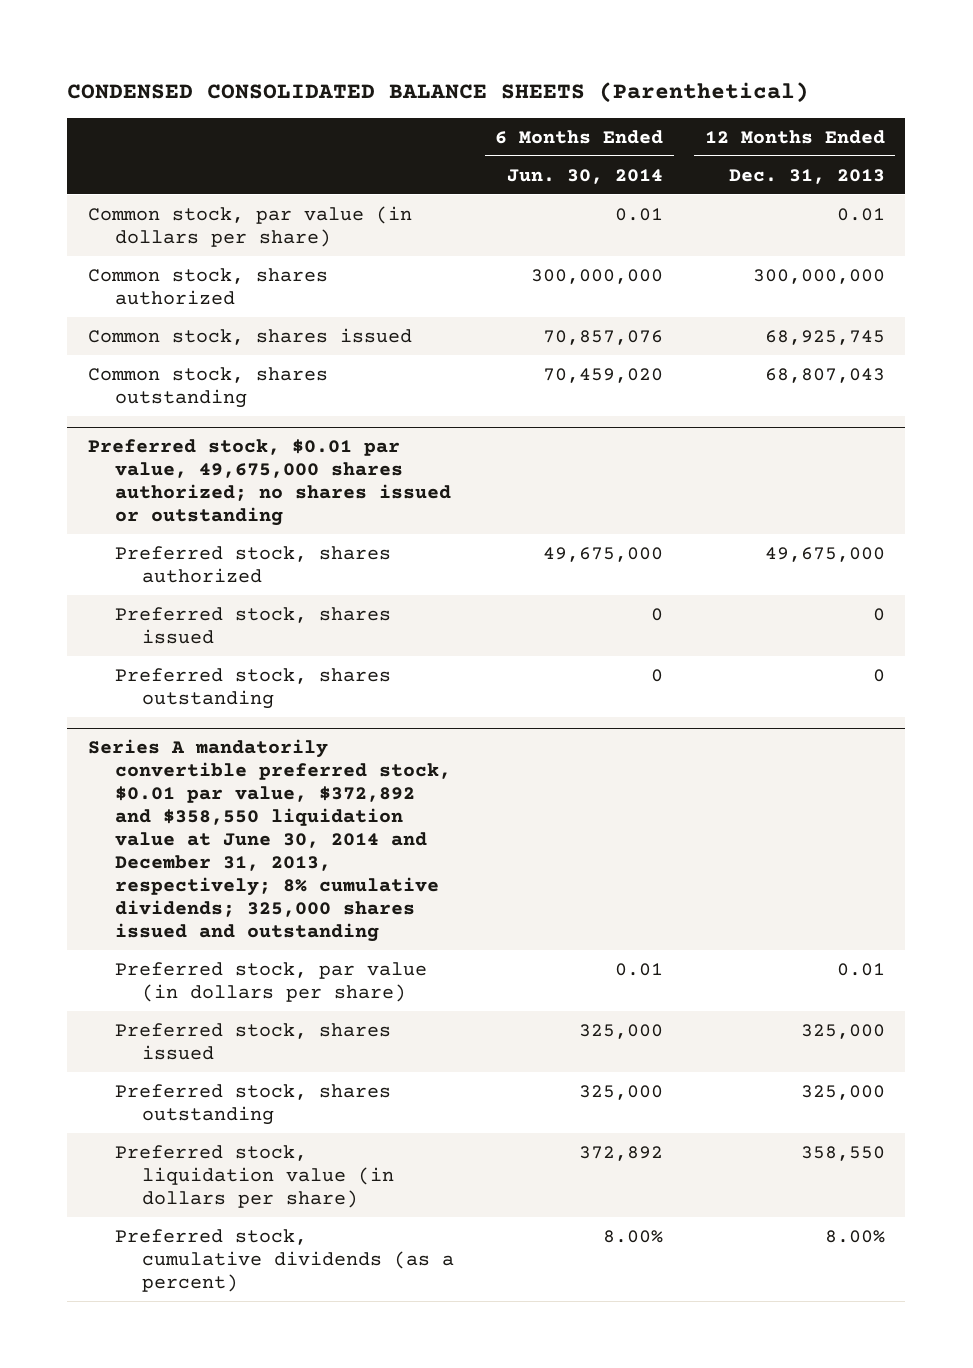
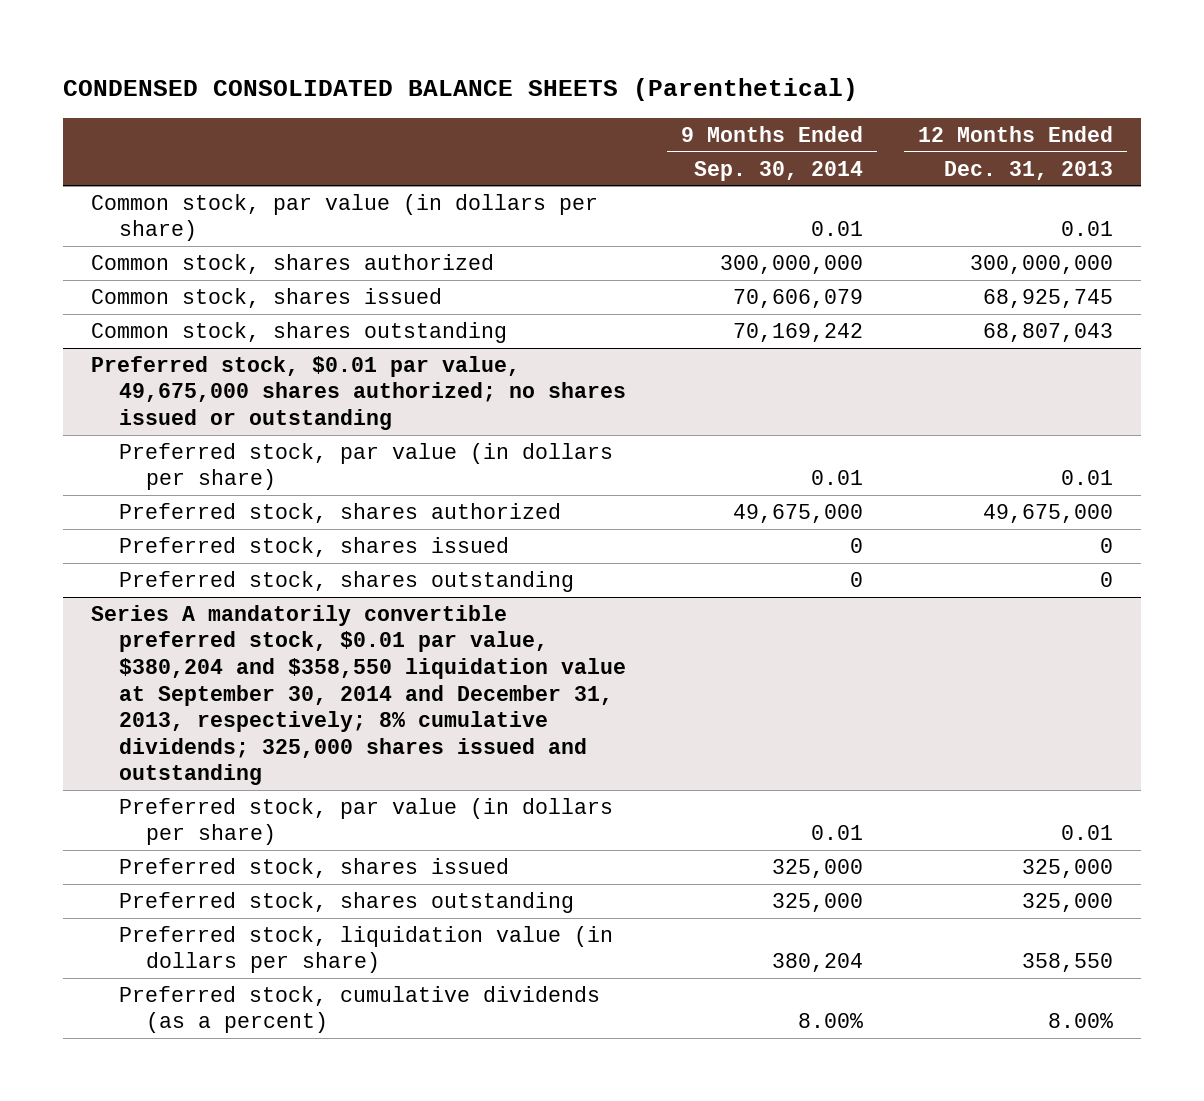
- | 6 Months Ended Jun. 30, 2014 | 12 Months Ended Dec. 31, 2013
+ | 9 Months Ended Sep. 30, 2014 | 12 Months Ended Dec. 31, 2013
@ Preferred stock, $0.01 par value, 49,675,000 shares authorized; no shares issued or outstanding
+ Preferred stock, par value (in dollars per share) | 0.01 | 0.01
- Series A mandatorily convertible preferred stock, $0.01 par value, $372,892 and $358,550 liquidation value at June 30, 2014 and December 31, 2013, respectively; 8% cumulative dividends; 325,000 shares issued and outstanding
+ Series A mandatorily convertible preferred stock, $0.01 par value, $380,204 and $358,550 liquidation value at September 30, 2014 and December 31, 2013, respectively; 8% cumulative dividends; 325,000 shares issued and outstanding

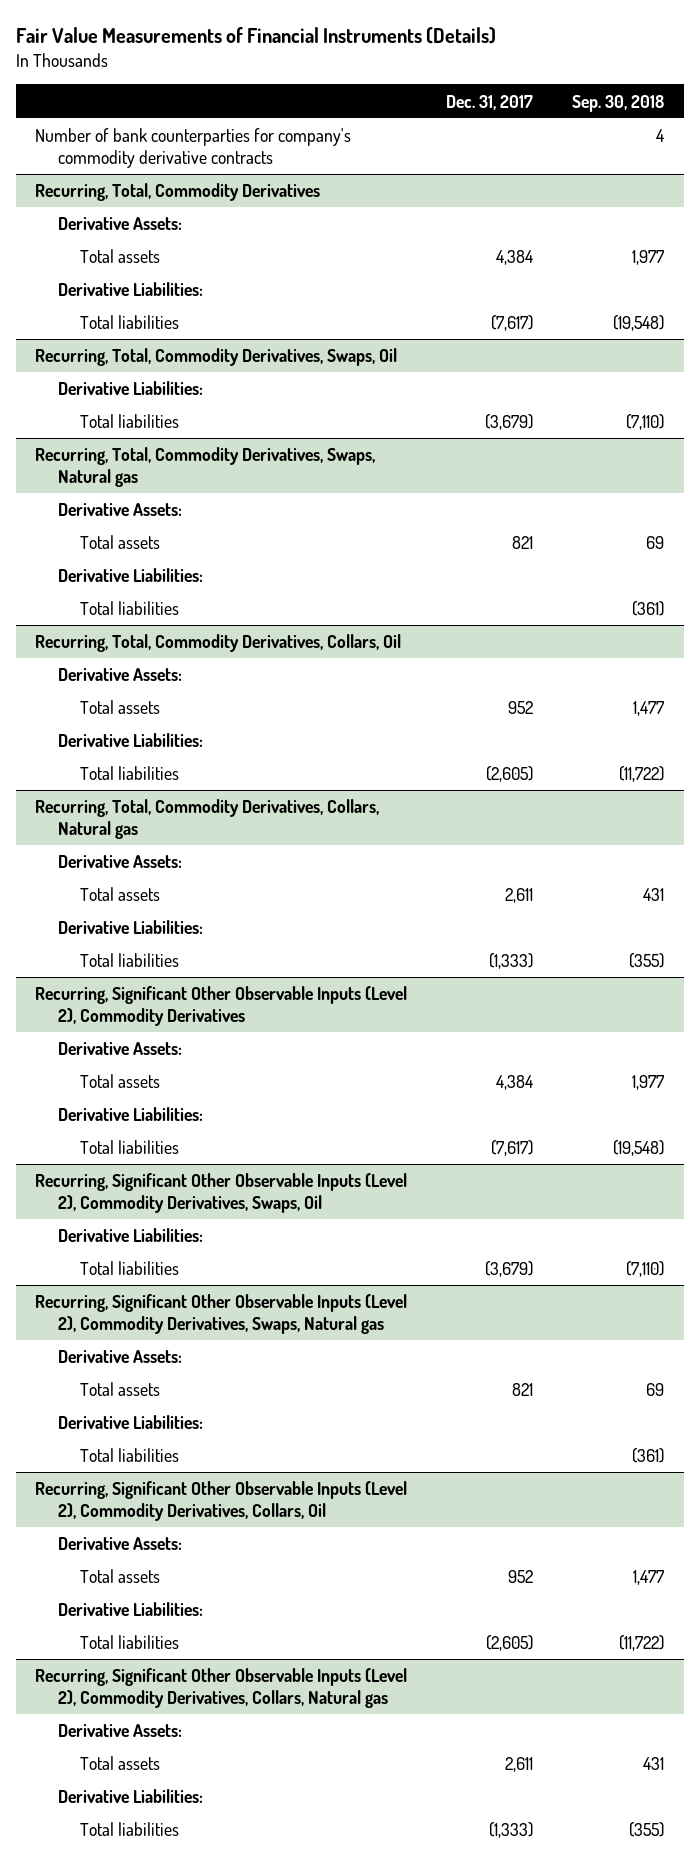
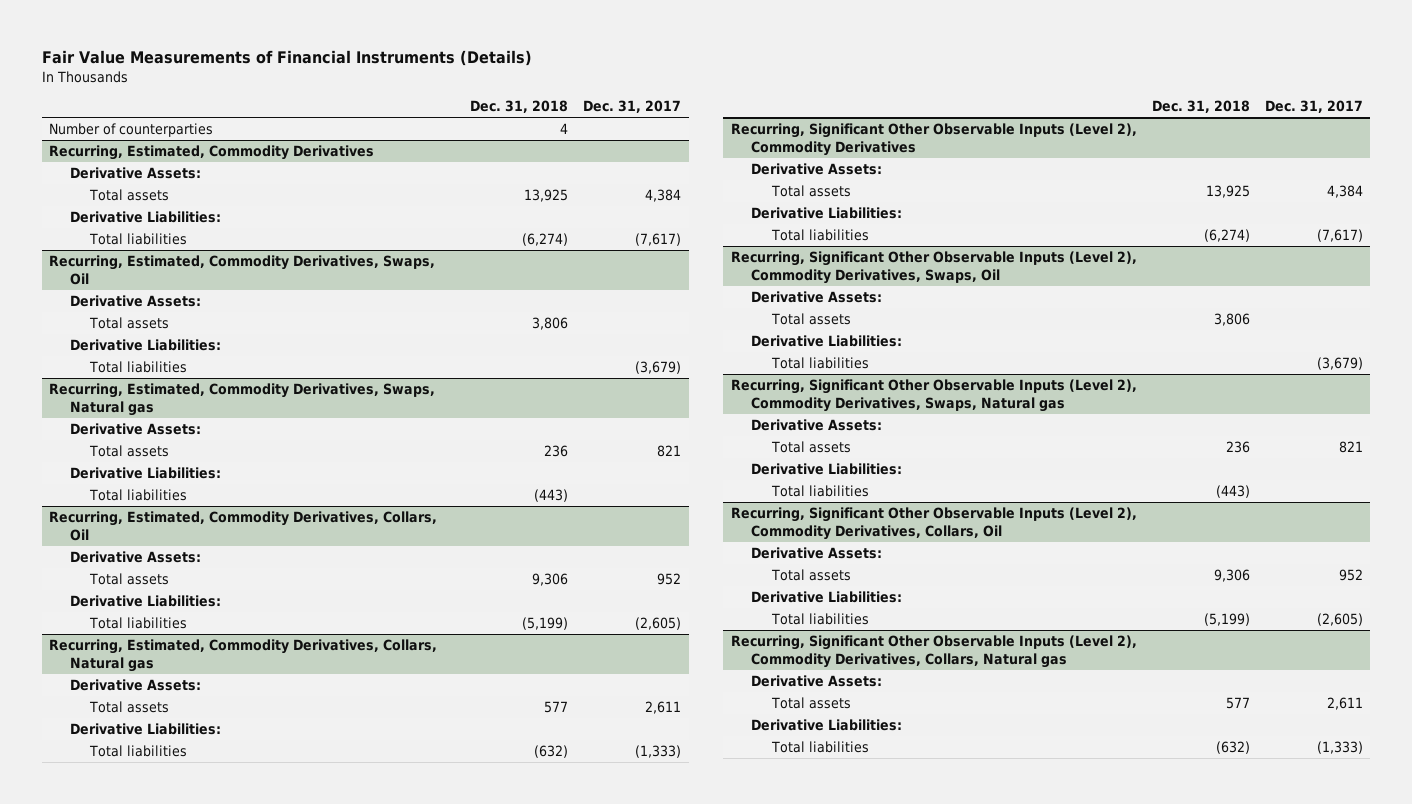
- | Dec. 31, 2017 | Sep. 30, 2018
+ | Dec. 31, 2018 | Dec. 31, 2017
- Number of bank counterparties for company's commodity derivative contracts | | 4
- Recurring, Total, Commodity Derivatives
+ Number of counterparties | 4 |
+ Recurring, Estimated, Commodity Derivatives
- Recurring, Total, Commodity Derivatives, Swaps, Oil
+ Recurring, Estimated, Commodity Derivatives, Swaps, Oil
+ Derivative Assets:
+ Total assets | 3,806 |
- Recurring, Total, Commodity Derivatives, Swaps, Natural gas
+ Recurring, Estimated, Commodity Derivatives, Swaps, Natural gas
- Recurring, Total, Commodity Derivatives, Collars, Oil
+ Recurring, Estimated, Commodity Derivatives, Collars, Oil
- Recurring, Total, Commodity Derivatives, Collars, Natural gas
+ Recurring, Estimated, Commodity Derivatives, Collars, Natural gas
@ Recurring, Significant Other Observable Inputs (Level 2), Commodity Derivatives, Swaps, Oil
+ Derivative Assets:
+ Total assets | 3,806 |

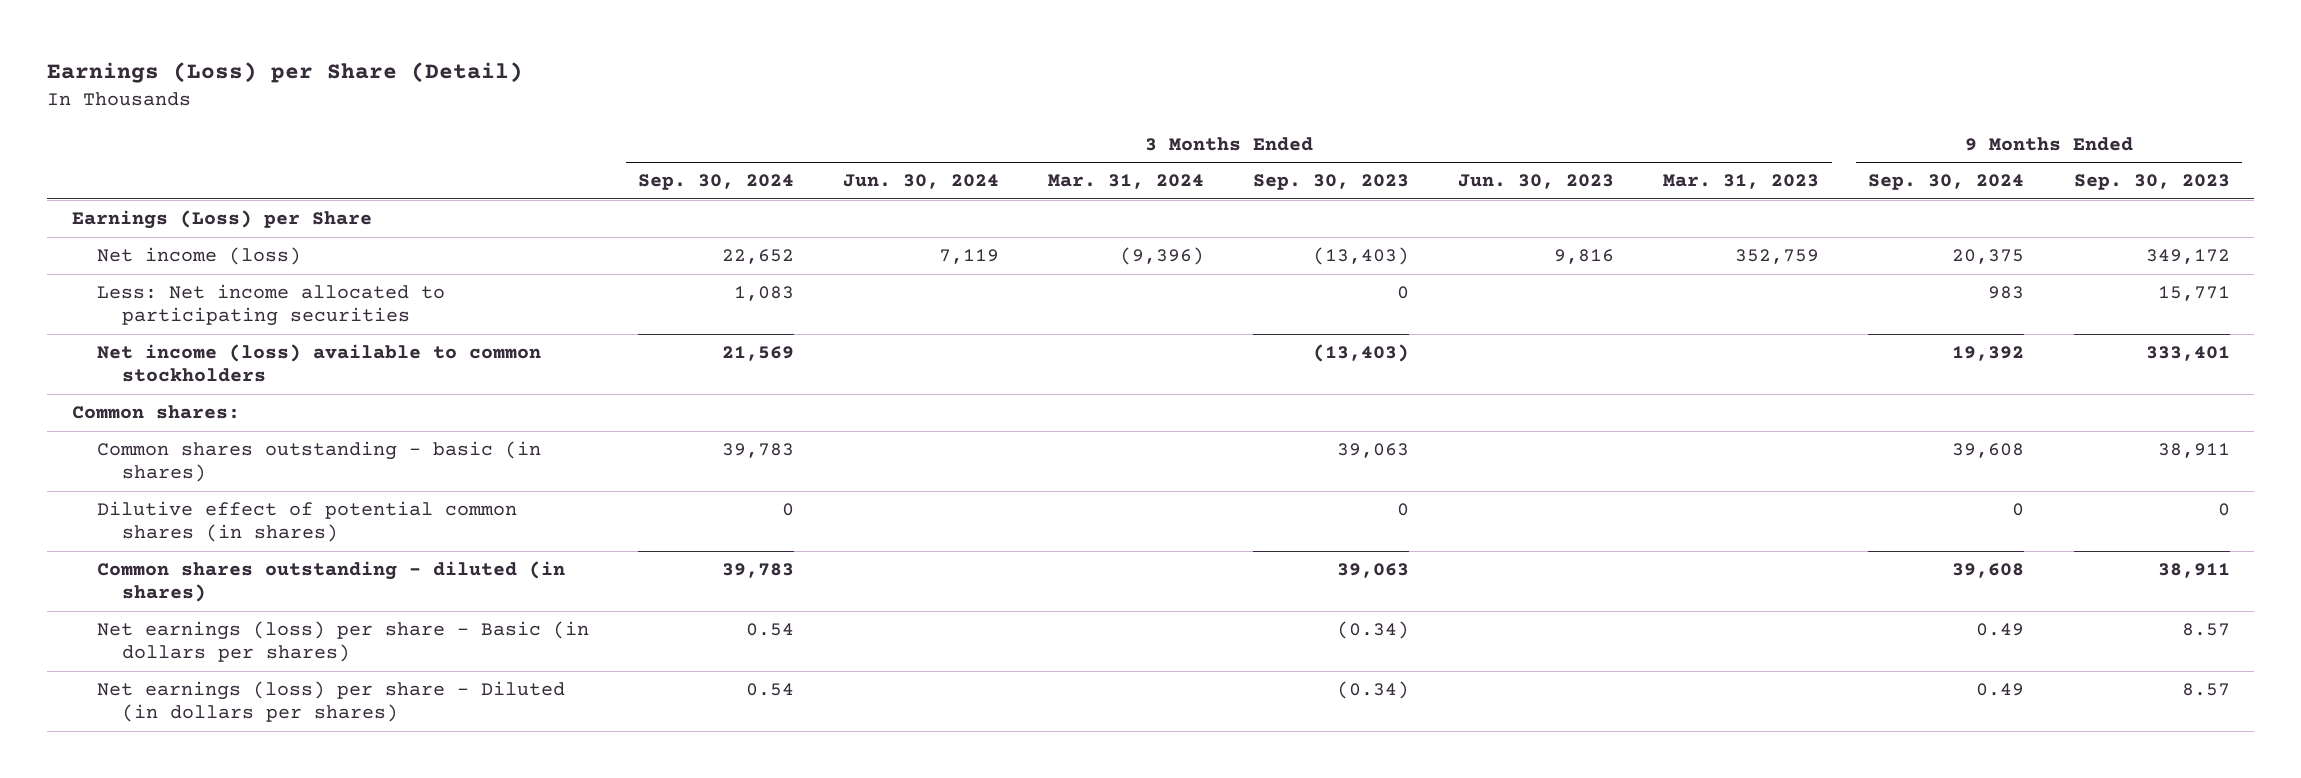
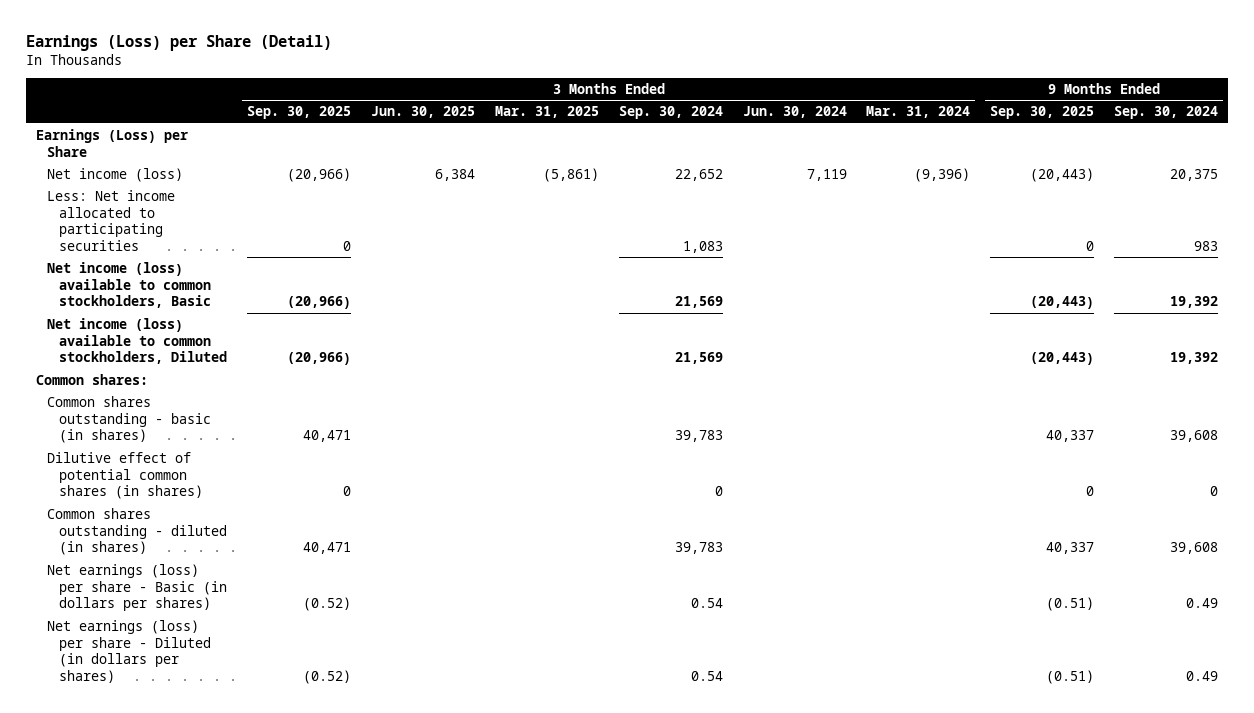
- | 3 Months Ended Sep. 30, 2024 | 3 Months Ended Jun. 30, 2024 | 3 Months Ended Mar. 31, 2024 | 3 Months Ended Sep. 30, 2023 | 3 Months Ended Jun. 30, 2023 | 3 Months Ended Mar. 31, 2023 | 9 Months Ended Sep. 30, 2024 | 9 Months Ended Sep. 30, 2023
+ | 3 Months Ended Sep. 30, 2025 | 3 Months Ended Jun. 30, 2025 | 3 Months Ended Mar. 31, 2025 | 3 Months Ended Sep. 30, 2024 | 3 Months Ended Jun. 30, 2024 | 3 Months Ended Mar. 31, 2024 | 9 Months Ended Sep. 30, 2025 | 9 Months Ended Sep. 30, 2024
- Net income (loss) available to common stockholders | 21,569 | | | (13,403) | | | 19,392 | 333,401
+ Net income (loss) available to common stockholders, Basic | (20,966) | | | 21,569 | | | (20,443) | 19,392
+ Net income (loss) available to common stockholders, Diluted | (20,966) | | | 21,569 | | | (20,443) | 19,392

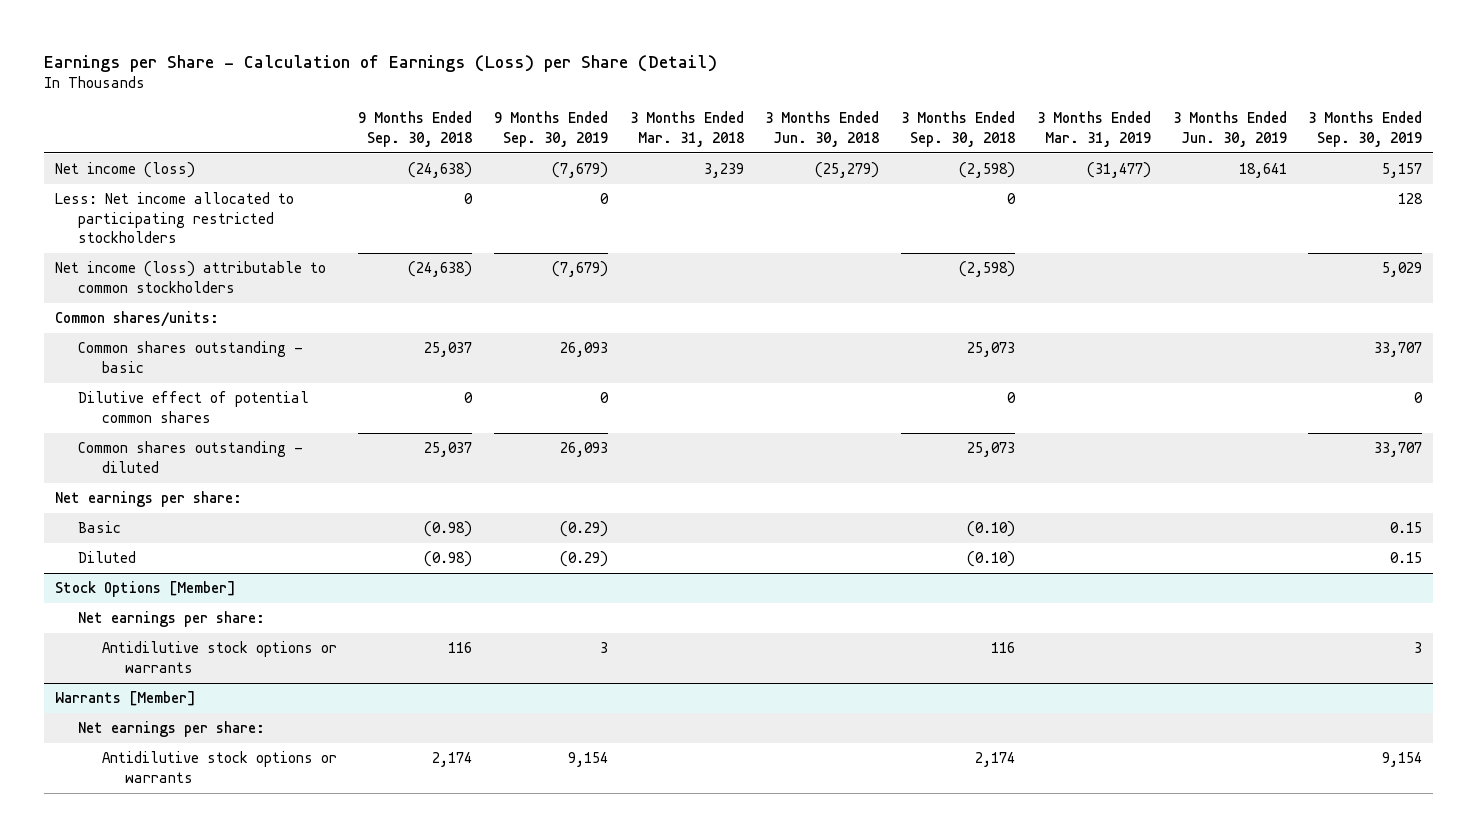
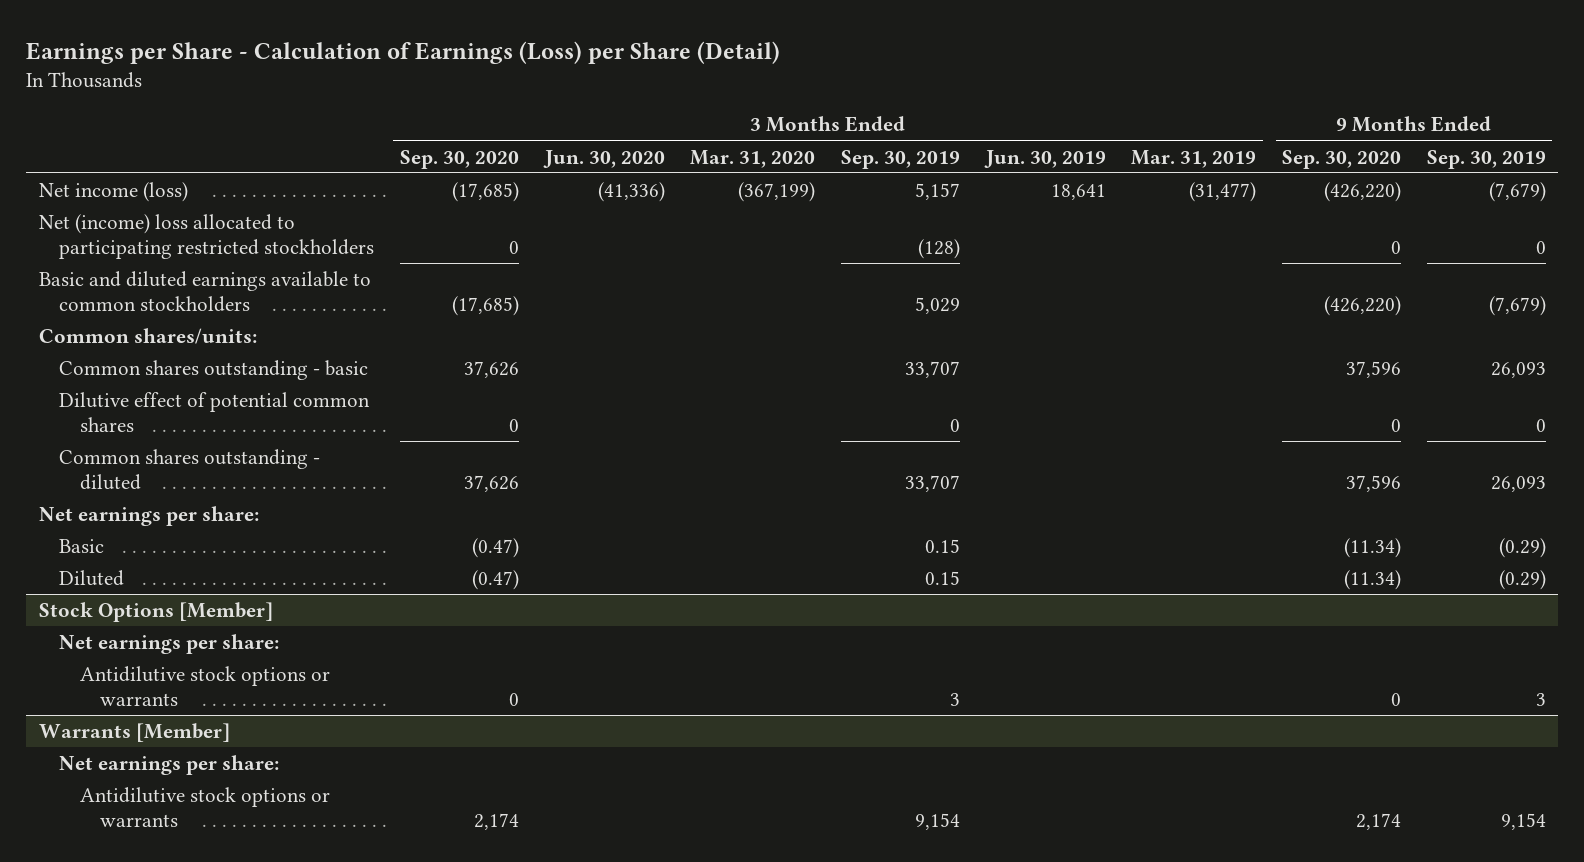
- | 9 Months Ended Sep. 30, 2018 | 9 Months Ended Sep. 30, 2019 | 3 Months Ended Mar. 31, 2018 | 3 Months Ended Jun. 30, 2018 | 3 Months Ended Sep. 30, 2018 | 3 Months Ended Mar. 31, 2019 | 3 Months Ended Jun. 30, 2019 | 3 Months Ended Sep. 30, 2019
+ | 3 Months Ended Sep. 30, 2020 | 3 Months Ended Jun. 30, 2020 | 3 Months Ended Mar. 31, 2020 | 3 Months Ended Sep. 30, 2019 | 3 Months Ended Jun. 30, 2019 | 3 Months Ended Mar. 31, 2019 | 9 Months Ended Sep. 30, 2020 | 9 Months Ended Sep. 30, 2019
- Less: Net income allocated to participating restricted stockholders | 0 | 0 | | | 0 | | | 128
- Net income (loss) attributable to common stockholders | (24,638) | (7,679) | | | (2,598) | | | 5,029
+ Net (income) loss allocated to participating restricted stockholders | 0 | | | (128) | | | 0 | 0
+ Basic and diluted earnings available to common stockholders | (17,685) | | | 5,029 | | | (426,220) | (7,679)

